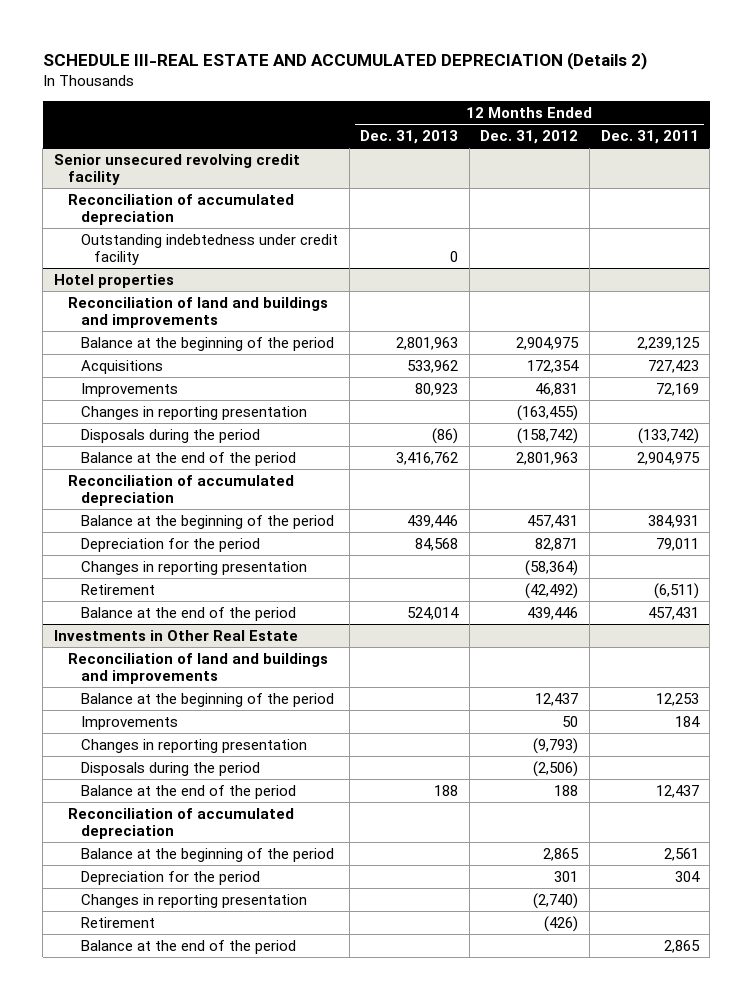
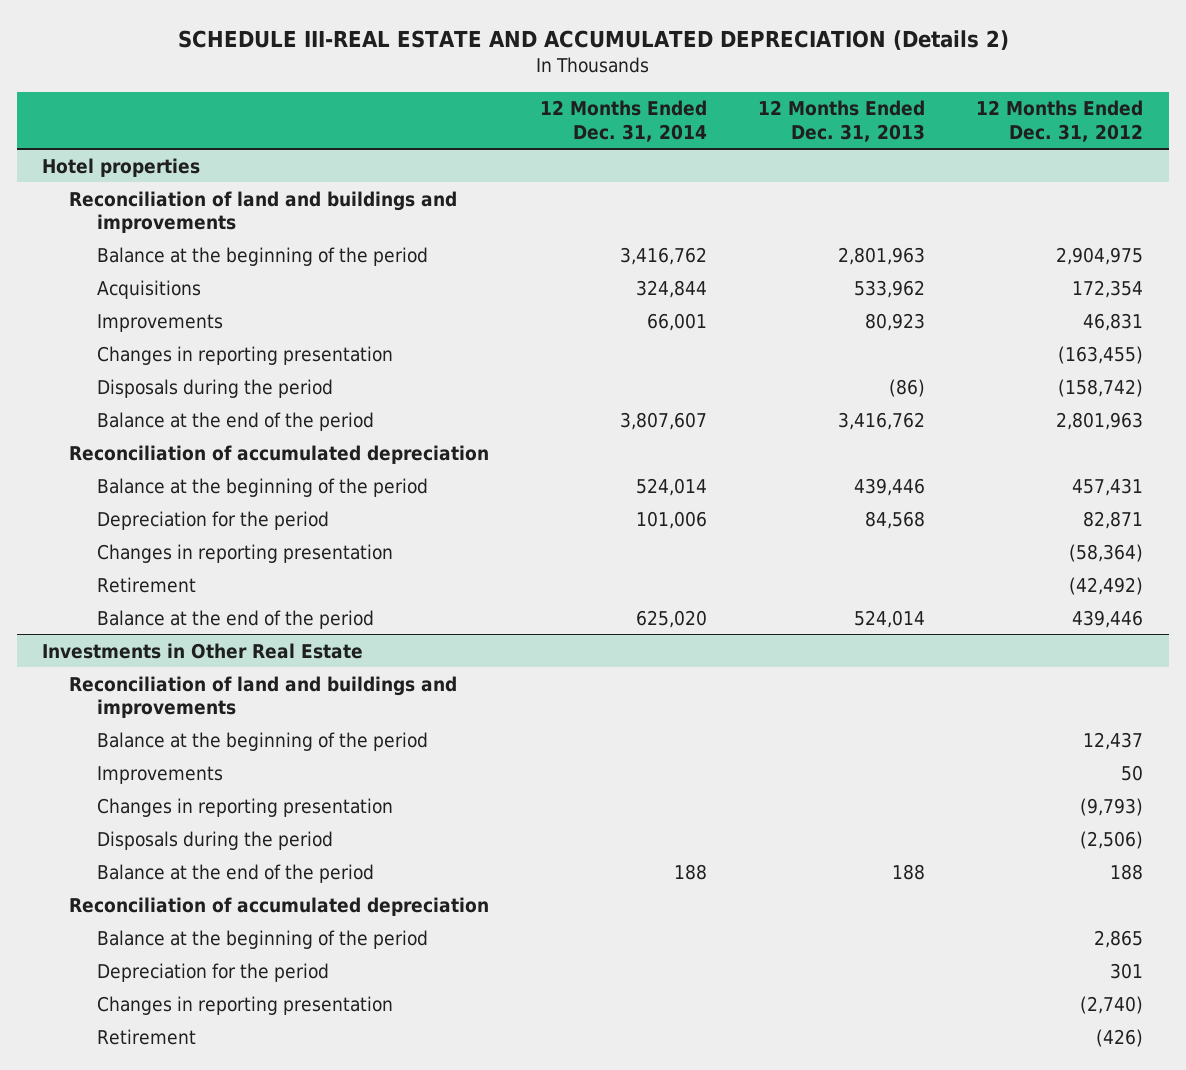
- | 12 Months Ended Dec. 31, 2013 | 12 Months Ended Dec. 31, 2012 | 12 Months Ended Dec. 31, 2011
+ | 12 Months Ended Dec. 31, 2014 | 12 Months Ended Dec. 31, 2013 | 12 Months Ended Dec. 31, 2012
- Senior unsecured revolving credit facility
- Reconciliation of accumulated depreciation
- Outstanding indebtedness under credit facility | 0 | |
@ Investments in Other Real Estate
- Balance at the end of the period | | | 2,865

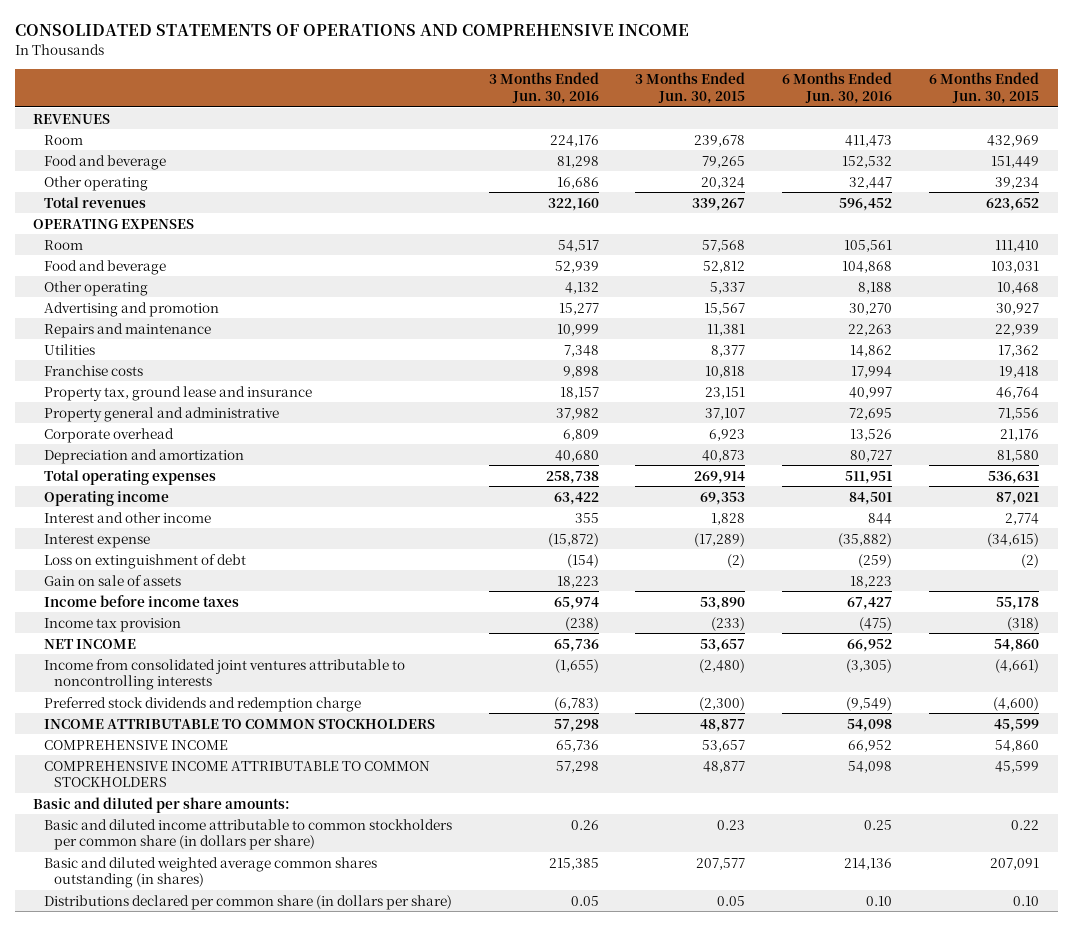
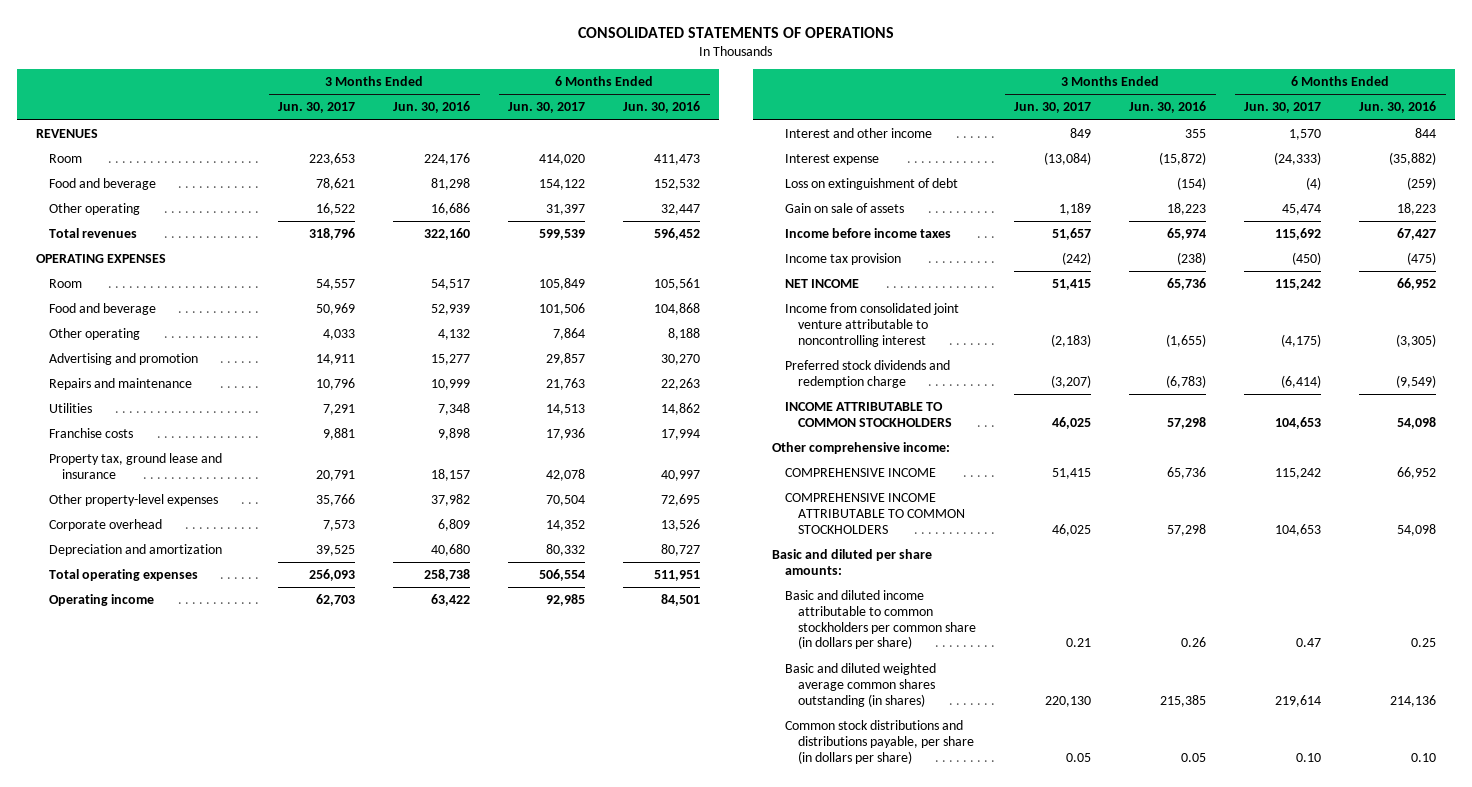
- CONSOLIDATED STATEMENTS OF OPERATIONS AND COMPREHENSIVE INCOME
+ CONSOLIDATED STATEMENTS OF OPERATIONS
- | 3 Months Ended Jun. 30, 2016 | 3 Months Ended Jun. 30, 2015 | 6 Months Ended Jun. 30, 2016 | 6 Months Ended Jun. 30, 2015
+ | 3 Months Ended Jun. 30, 2017 | 3 Months Ended Jun. 30, 2016 | 6 Months Ended Jun. 30, 2017 | 6 Months Ended Jun. 30, 2016
- Property general and administrative | 37,982 | 37,107 | 72,695 | 71,556
+ Other property-level expenses | 35,766 | 37,982 | 70,504 | 72,695
- Income from consolidated joint ventures attributable to noncontrolling interests | (1,655) | (2,480) | (3,305) | (4,661)
+ Income from consolidated joint venture attributable to noncontrolling interest | (2,183) | (1,655) | (4,175) | (3,305)
+ Other comprehensive income:
- Distributions declared per common share (in dollars per share) | 0.05 | 0.05 | 0.10 | 0.10
+ Common stock distributions and distributions payable, per share (in dollars per share) | 0.05 | 0.05 | 0.10 | 0.10

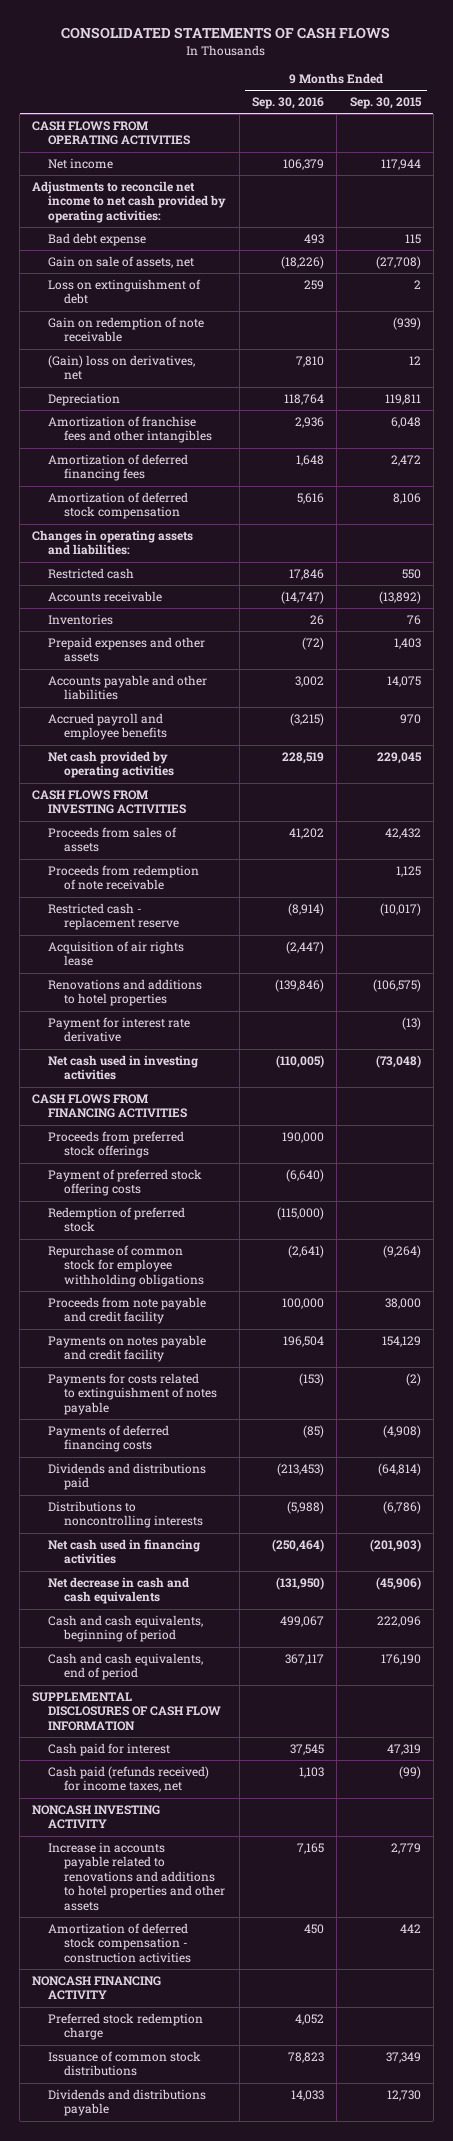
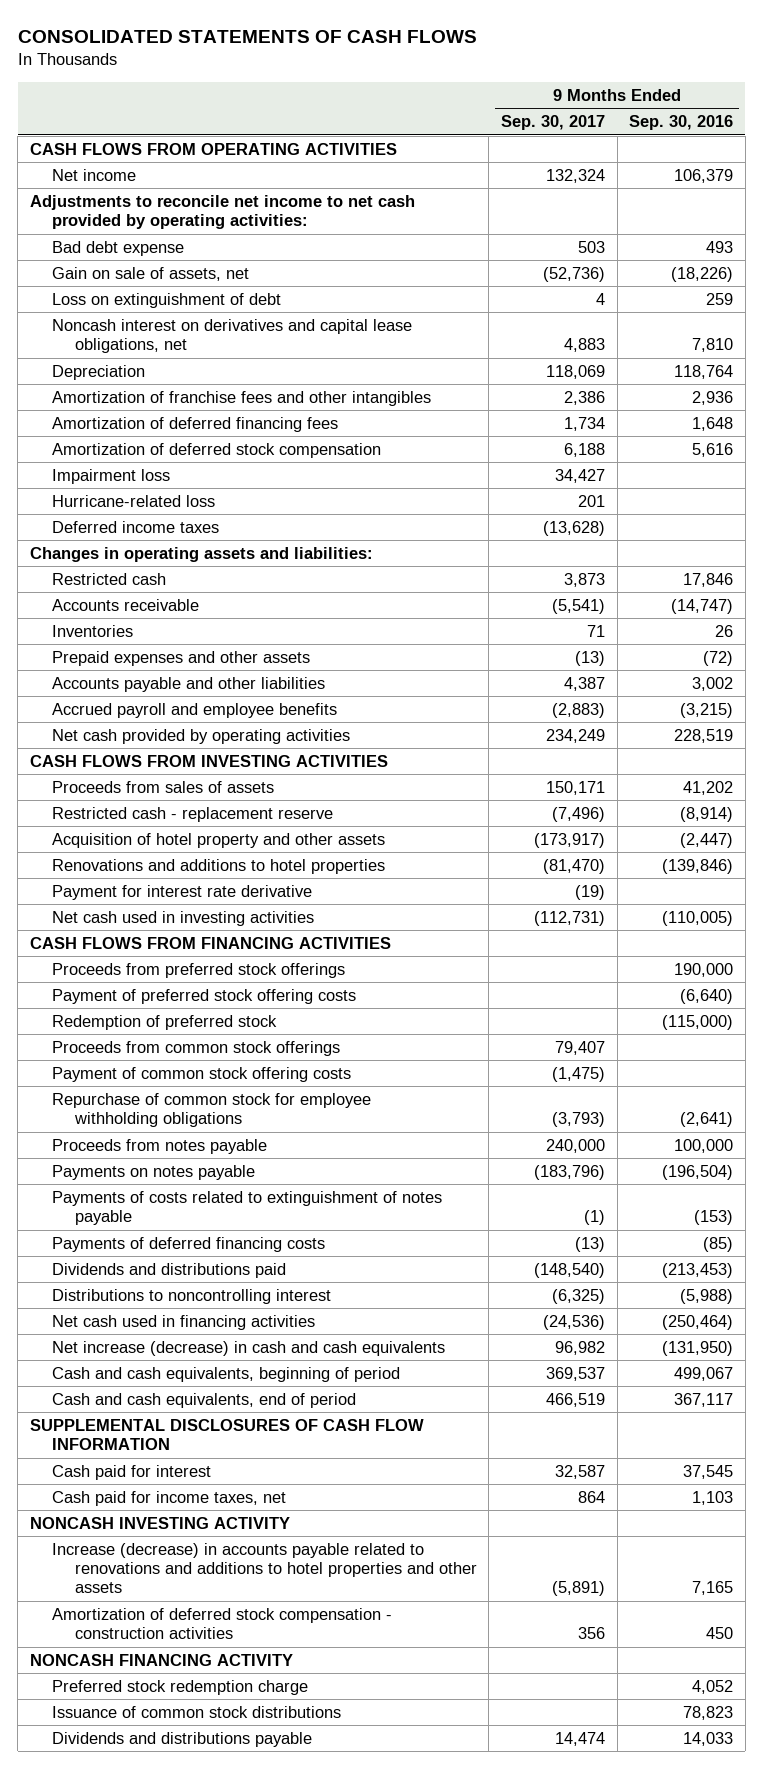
- | 9 Months Ended Sep. 30, 2016 | 9 Months Ended Sep. 30, 2015
+ | 9 Months Ended Sep. 30, 2017 | 9 Months Ended Sep. 30, 2016
- Gain on redemption of note receivable | | (939)
- (Gain) loss on derivatives, net | 7,810 | 12
+ Noncash interest on derivatives and capital lease obligations, net | 4,883 | 7,810
+ Impairment loss | 34,427 |
+ Hurricane-related loss | 201 |
+ Deferred income taxes | (13,628) |
- Proceeds from redemption of note receivable | | 1,125
- Acquisition of air rights lease | (2,447) |
+ Acquisition of hotel property and other assets | (173,917) | (2,447)
+ Proceeds from common stock offerings | 79,407 |
+ Payment of common stock offering costs | (1,475) |
- Proceeds from note payable and credit facility | 100,000 | 38,000
- Payments on notes payable and credit facility | 196,504 | 154,129
- Payments for costs related to extinguishment of notes payable | (153) | (2)
+ Proceeds from notes payable | 240,000 | 100,000
+ Payments on notes payable | (183,796) | (196,504)
+ Payments of costs related to extinguishment of notes payable | (1) | (153)
- Distributions to noncontrolling interests | (5,988) | (6,786)
+ Distributions to noncontrolling interest | (6,325) | (5,988)
- Net decrease in cash and cash equivalents | (131,950) | (45,906)
+ Net increase (decrease) in cash and cash equivalents | 96,982 | (131,950)
- Cash paid (refunds received) for income taxes, net | 1,103 | (99)
+ Cash paid for income taxes, net | 864 | 1,103
- Increase in accounts payable related to renovations and additions to hotel properties and other assets | 7,165 | 2,779
+ Increase (decrease) in accounts payable related to renovations and additions to hotel properties and other assets | (5,891) | 7,165

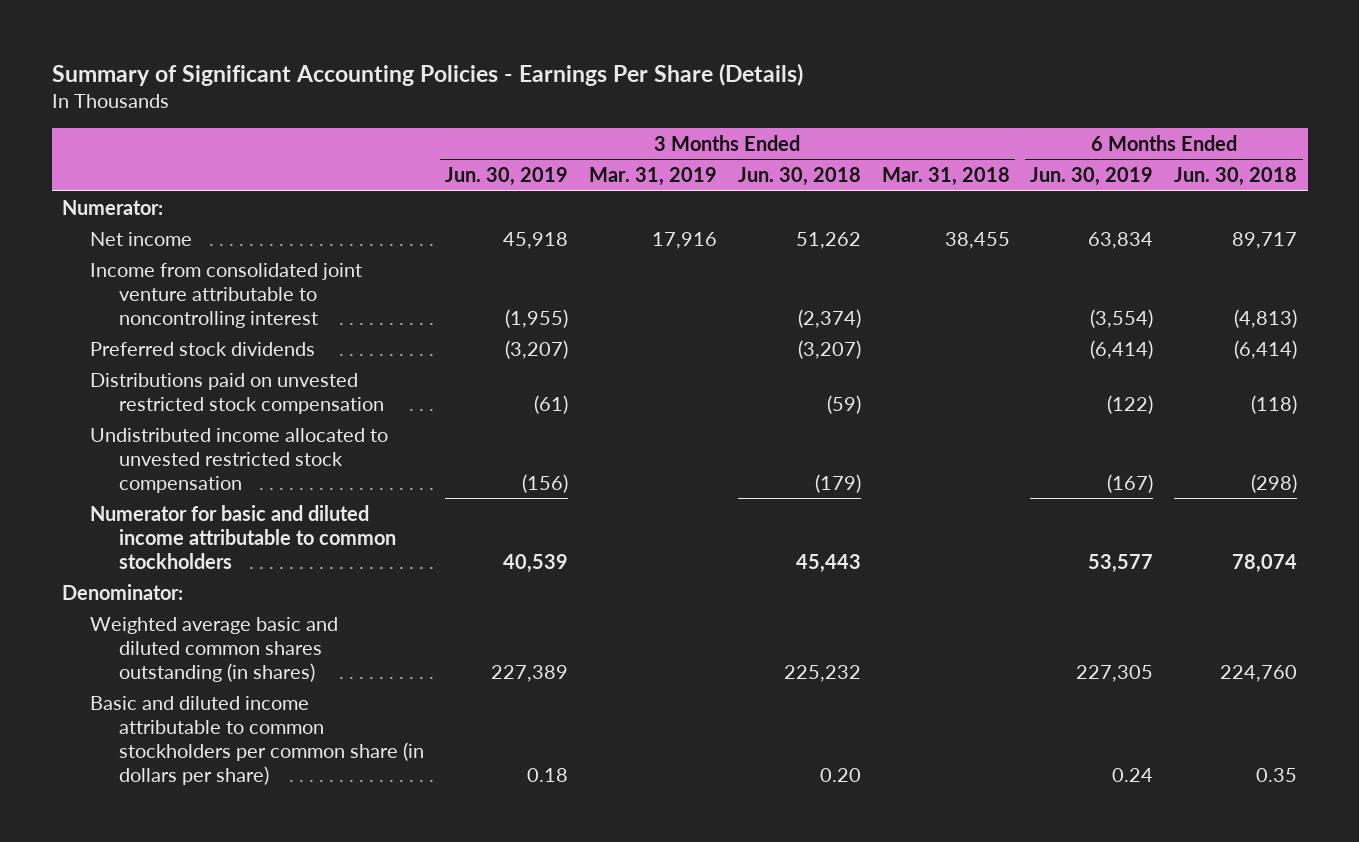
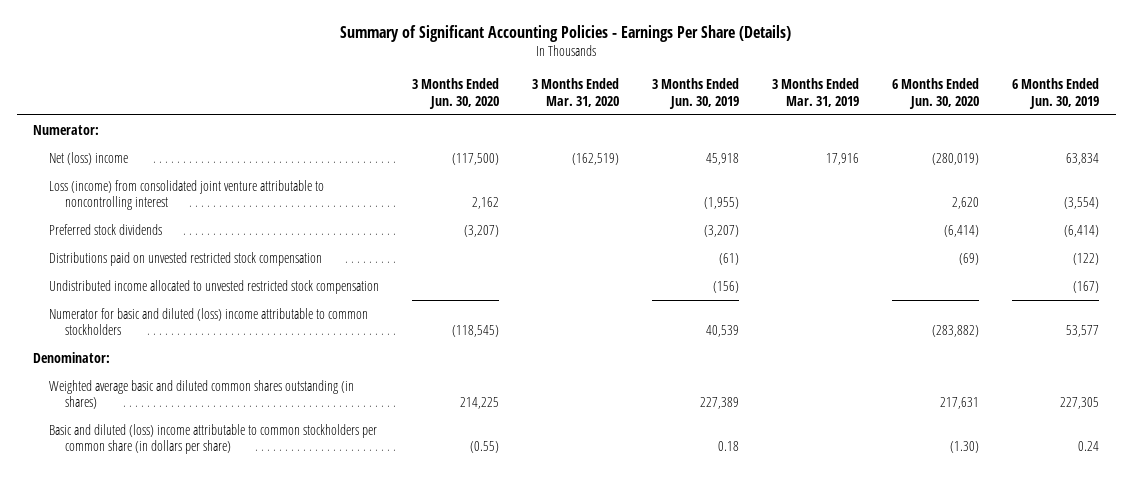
- | 3 Months Ended Jun. 30, 2019 | 3 Months Ended Mar. 31, 2019 | 3 Months Ended Jun. 30, 2018 | 3 Months Ended Mar. 31, 2018 | 6 Months Ended Jun. 30, 2019 | 6 Months Ended Jun. 30, 2018
+ | 3 Months Ended Jun. 30, 2020 | 3 Months Ended Mar. 31, 2020 | 3 Months Ended Jun. 30, 2019 | 3 Months Ended Mar. 31, 2019 | 6 Months Ended Jun. 30, 2020 | 6 Months Ended Jun. 30, 2019
- Net income | 45,918 | 17,916 | 51,262 | 38,455 | 63,834 | 89,717
- Income from consolidated joint venture attributable to noncontrolling interest | (1,955) | | (2,374) | | (3,554) | (4,813)
+ Net (loss) income | (117,500) | (162,519) | 45,918 | 17,916 | (280,019) | 63,834
+ Loss (income) from consolidated joint venture attributable to noncontrolling interest | 2,162 | | (1,955) | | 2,620 | (3,554)
- Numerator for basic and diluted income attributable to common stockholders | 40,539 | | 45,443 | | 53,577 | 78,074
+ Numerator for basic and diluted (loss) income attributable to common stockholders | (118,545) | | 40,539 | | (283,882) | 53,577
- Basic and diluted income attributable to common stockholders per common share (in dollars per share) | 0.18 | | 0.20 | | 0.24 | 0.35
+ Basic and diluted (loss) income attributable to common stockholders per common share (in dollars per share) | (0.55) | | 0.18 | | (1.30) | 0.24

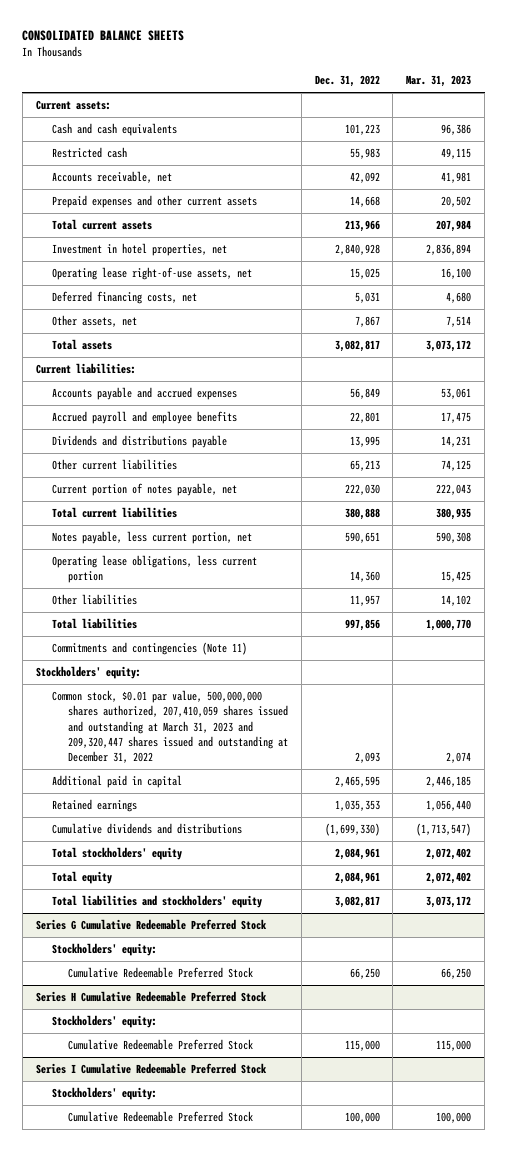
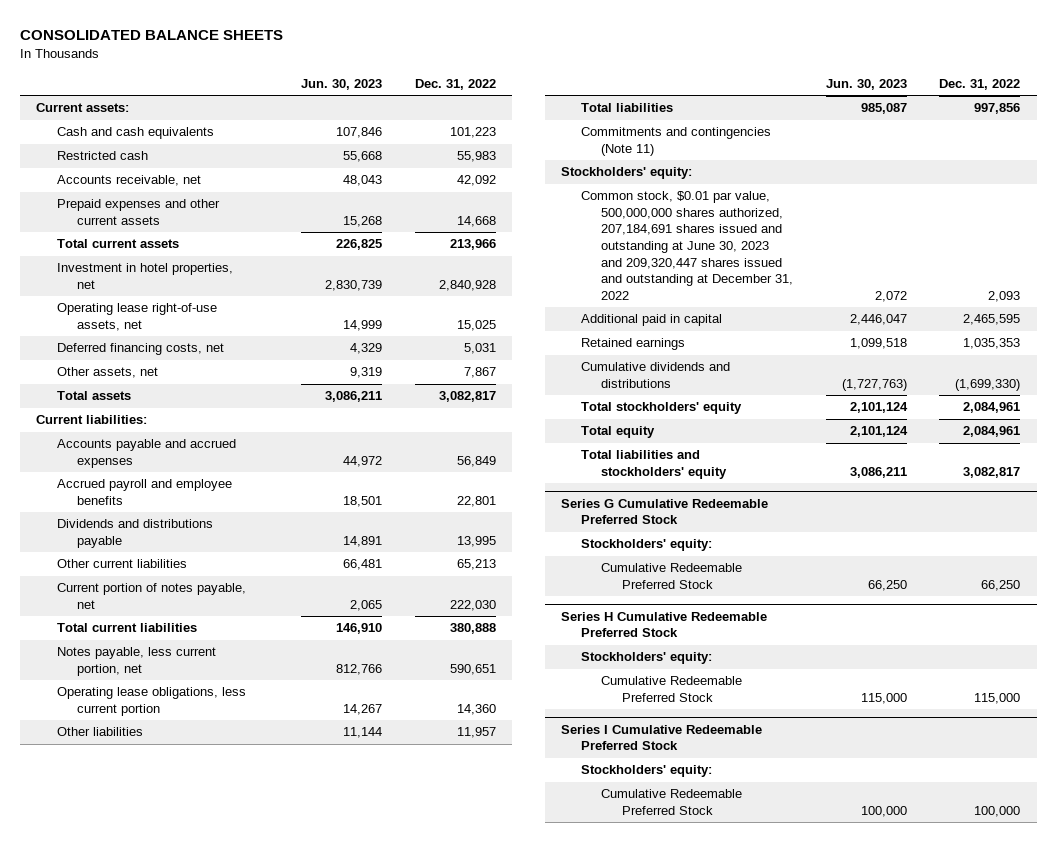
- | Dec. 31, 2022 | Mar. 31, 2023
+ | Jun. 30, 2023 | Dec. 31, 2022
- Common stock, $0.01 par value, 500,000,000 shares authorized, 207,410,059 shares issued and outstanding at March 31, 2023 and 209,320,447 shares issued and outstanding at December 31, 2022 | 2,093 | 2,074
+ Common stock, $0.01 par value, 500,000,000 shares authorized, 207,184,691 shares issued and outstanding at June 30, 2023 and 209,320,447 shares issued and outstanding at December 31, 2022 | 2,072 | 2,093

